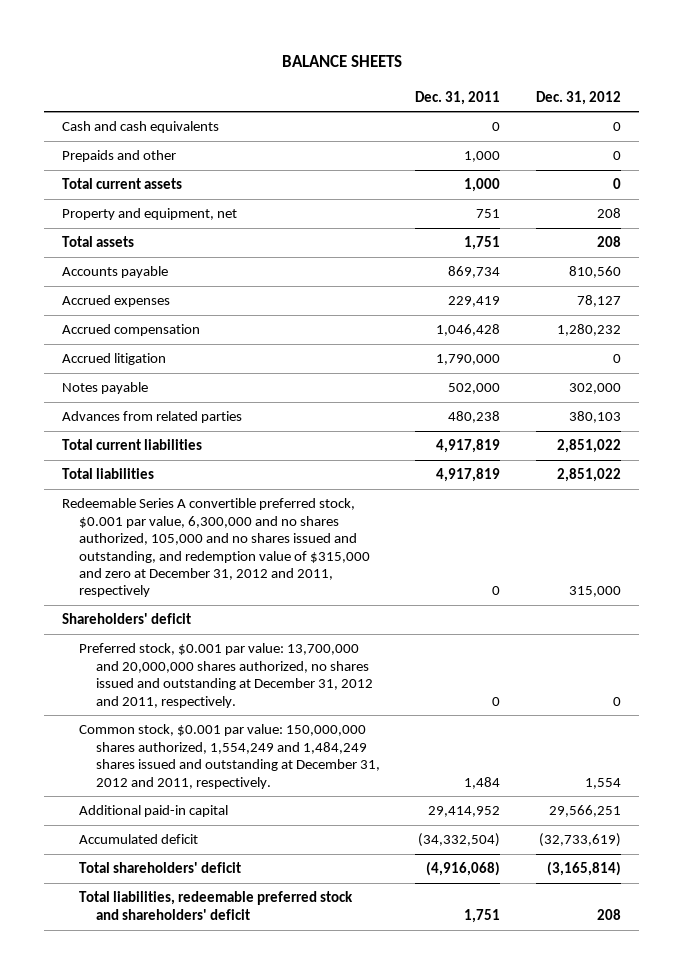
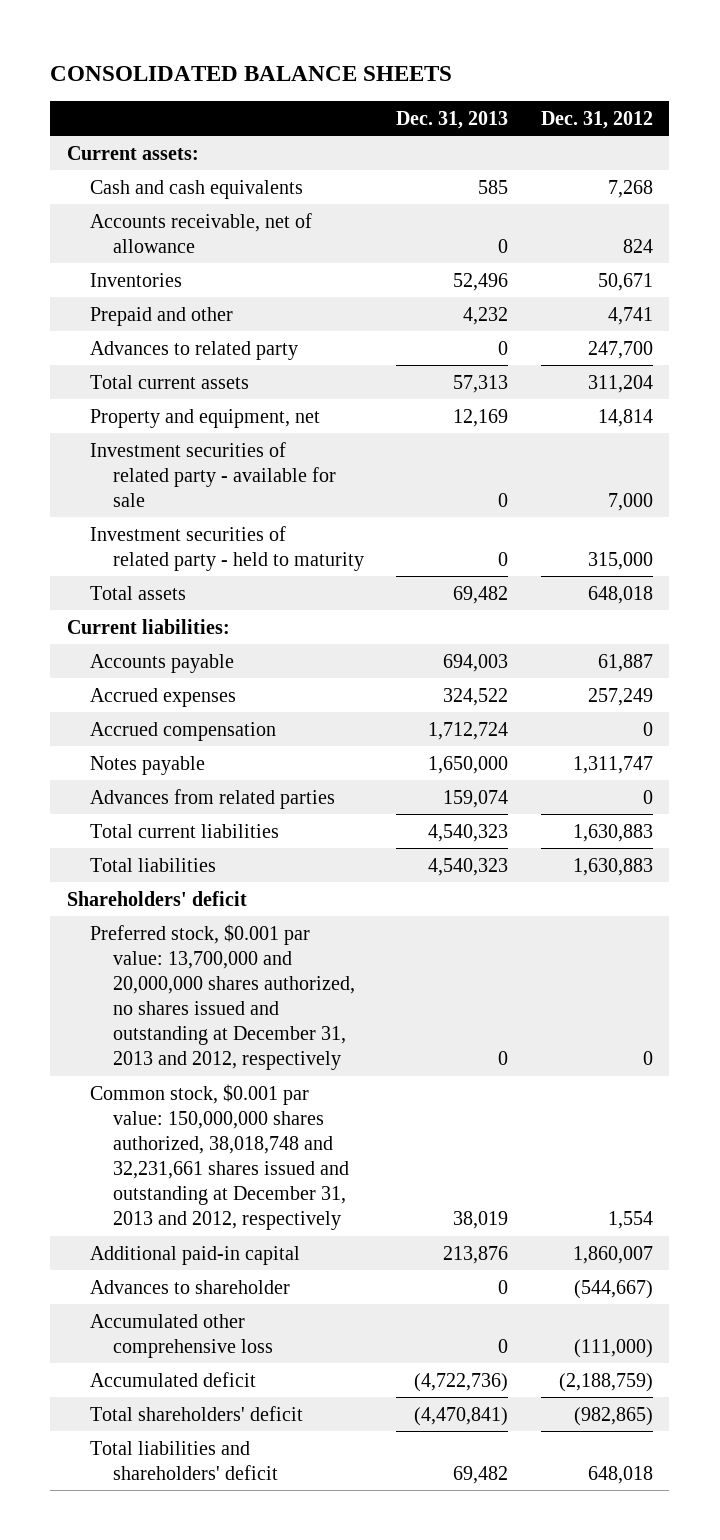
- BALANCE SHEETS
+ CONSOLIDATED BALANCE SHEETS
- | Dec. 31, 2011 | Dec. 31, 2012
+ | Dec. 31, 2013 | Dec. 31, 2012
- Cash and cash equivalents | 0 | 0
- Prepaids and other | 1,000 | 0
- Total current assets | 1,000 | 0
- Property and equipment, net | 751 | 208
- Total assets | 1,751 | 208
- Accounts payable | 869,734 | 810,560
- Accrued expenses | 229,419 | 78,127
- Accrued compensation | 1,046,428 | 1,280,232
- Accrued litigation | 1,790,000 | 0
- Notes payable | 502,000 | 302,000
- Advances from related parties | 480,238 | 380,103
- Total current liabilities | 4,917,819 | 2,851,022
- Total liabilities | 4,917,819 | 2,851,022
- Redeemable Series A convertible preferred stock, $0.001 par value, 6,300,000 and no shares authorized, 105,000 and no shares issued and outstanding, and redemption value of $315,000 and zero at December 31, 2012 and 2011, respectively | 0 | 315,000
+ Current assets:
+ Cash and cash equivalents | 585 | 7,268
+ Accounts receivable, net of allowance | 0 | 824
+ Inventories | 52,496 | 50,671
+ Prepaid and other | 4,232 | 4,741
+ Advances to related party | 0 | 247,700
+ Total current assets | 57,313 | 311,204
+ Property and equipment, net | 12,169 | 14,814
+ Investment securities of related party - available for sale | 0 | 7,000
+ Investment securities of related party - held to maturity | 0 | 315,000
+ Total assets | 69,482 | 648,018
+ Current liabilities:
+ Accounts payable | 694,003 | 61,887
+ Accrued expenses | 324,522 | 257,249
+ Accrued compensation | 1,712,724 | 0
+ Notes payable | 1,650,000 | 1,311,747
+ Advances from related parties | 159,074 | 0
+ Total current liabilities | 4,540,323 | 1,630,883
+ Total liabilities | 4,540,323 | 1,630,883
- Preferred stock, $0.001 par value: 13,700,000 and 20,000,000 shares authorized, no shares issued and outstanding at December 31, 2012 and 2011, respectively. | 0 | 0
- Common stock, $0.001 par value: 150,000,000 shares authorized, 1,554,249 and 1,484,249 shares issued and outstanding at December 31, 2012 and 2011, respectively. | 1,484 | 1,554
- Additional paid-in capital | 29,414,952 | 29,566,251
- Accumulated deficit | (34,332,504) | (32,733,619)
- Total shareholders' deficit | (4,916,068) | (3,165,814)
- Total liabilities, redeemable preferred stock and shareholders' deficit | 1,751 | 208
+ Preferred stock, $0.001 par value: 13,700,000 and 20,000,000 shares authorized, no shares issued and outstanding at December 31, 2013 and 2012, respectively | 0 | 0
+ Common stock, $0.001 par value: 150,000,000 shares authorized, 38,018,748 and 32,231,661 shares issued and outstanding at December 31, 2013 and 2012, respectively | 38,019 | 1,554
+ Additional paid-in capital | 213,876 | 1,860,007
+ Advances to shareholder | 0 | (544,667)
+ Accumulated other comprehensive loss | 0 | (111,000)
+ Accumulated deficit | (4,722,736) | (2,188,759)
+ Total shareholders' deficit | (4,470,841) | (982,865)
+ Total liabilities and shareholders' deficit | 69,482 | 648,018

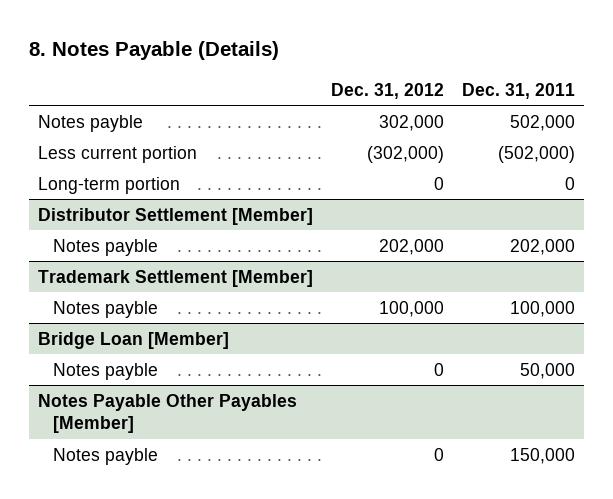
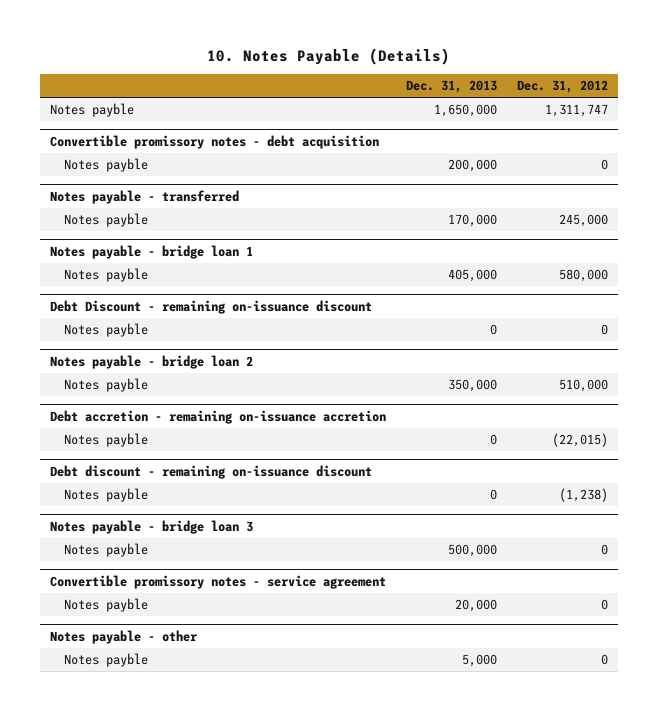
- 8. Notes Payable (Details)
+ 10. Notes Payable (Details)
- | Dec. 31, 2012 | Dec. 31, 2011
+ | Dec. 31, 2013 | Dec. 31, 2012
- Notes payble | 302,000 | 502,000
- Less current portion | (302,000) | (502,000)
- Long-term portion | 0 | 0
- Distributor Settlement [Member]
- Notes payble | 202,000 | 202,000
- Trademark Settlement [Member]
- Notes payble | 100,000 | 100,000
- Bridge Loan [Member]
+ Notes payble | 1,650,000 | 1,311,747
+ Convertible promissory notes - debt acquisition
- Notes Payable Other Payables [Member]
+ Notes payable - transferred
+ Notes payble | 170,000 | 245,000
+ Notes payable - bridge loan 1
+ Notes payble | 405,000 | 580,000
+ Debt Discount - remaining on-issuance discount
+ Notes payable - bridge loan 2
+ Notes payble | 350,000 | 510,000
+ Debt accretion - remaining on-issuance accretion
+ Notes payble | 0 | (22,015)
+ Debt discount - remaining on-issuance discount
+ Notes payble | 0 | (1,238)
+ Notes payable - bridge loan 3
+ Notes payble | 500,000 | 0
+ Convertible promissory notes - service agreement
+ Notes payble | 20,000 | 0
+ Notes payable - other
+ Notes payble | 5,000 | 0

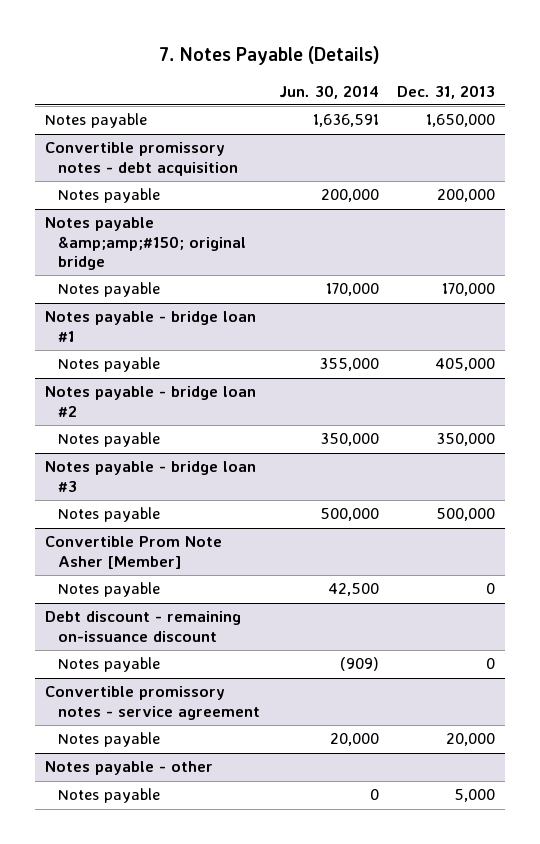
- 10. Notes Payable (Details)
+ 7. Notes Payable (Details)
- | Dec. 31, 2013 | Dec. 31, 2012
+ | Jun. 30, 2014 | Dec. 31, 2013
- Notes payble | 1,650,000 | 1,311,747
+ Notes payable | 1,636,591 | 1,650,000
@ Convertible promissory notes - debt acquisition
- Notes payble | 200,000 | 0
- Notes payable - transferred
- Notes payble | 170,000 | 245,000
- Notes payable - bridge loan 1
- Notes payble | 405,000 | 580,000
- Debt Discount - remaining on-issuance discount
- Notes payble | 0 | 0
- Notes payable - bridge loan 2
- Notes payble | 350,000 | 510,000
- Debt accretion - remaining on-issuance accretion
- Notes payble | 0 | (22,015)
@ Convertible promissory notes - debt acquisition
+ Notes payable | 200,000 | 200,000
+ Notes payable &amp;amp;#150; original bridge
+ Notes payable | 170,000 | 170,000
+ Notes payable - bridge loan #1
+ Notes payable | 355,000 | 405,000
+ Notes payable - bridge loan #2
+ Notes payable | 350,000 | 350,000
+ Notes payable - bridge loan #3
+ Notes payable | 500,000 | 500,000
+ Convertible Prom Note Asher [Member]
+ Notes payable | 42,500 | 0
@ Debt discount - remaining on-issuance discount
- Notes payble | 0 | (1,238)
- Notes payable - bridge loan 3
- Notes payble | 500,000 | 0
@ Debt discount - remaining on-issuance discount
+ Notes payable | (909) | 0
@ Convertible promissory notes - service agreement
- Notes payble | 20,000 | 0
+ Notes payable | 20,000 | 20,000
@ Notes payable - other
- Notes payble | 5,000 | 0
+ Notes payable | 0 | 5,000

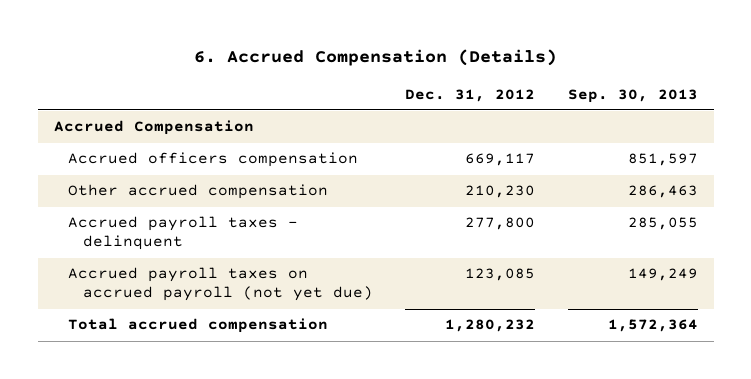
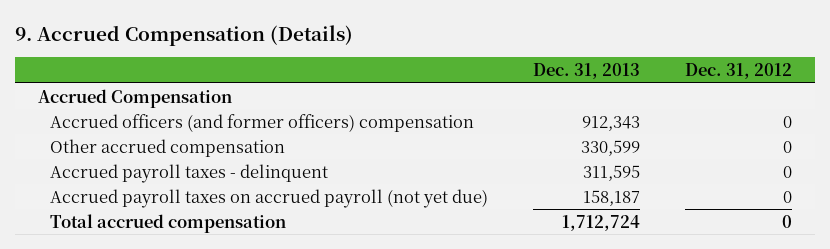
- 6. Accrued Compensation (Details)
+ 9. Accrued Compensation (Details)
- | Dec. 31, 2012 | Sep. 30, 2013
+ | Dec. 31, 2013 | Dec. 31, 2012
- Accrued officers compensation | 669,117 | 851,597
- Other accrued compensation | 210,230 | 286,463
- Accrued payroll taxes - delinquent | 277,800 | 285,055
- Accrued payroll taxes on accrued payroll (not yet due) | 123,085 | 149,249
- Total accrued compensation | 1,280,232 | 1,572,364
+ Accrued officers (and former officers) compensation | 912,343 | 0
+ Other accrued compensation | 330,599 | 0
+ Accrued payroll taxes - delinquent | 311,595 | 0
+ Accrued payroll taxes on accrued payroll (not yet due) | 158,187 | 0
+ Total accrued compensation | 1,712,724 | 0

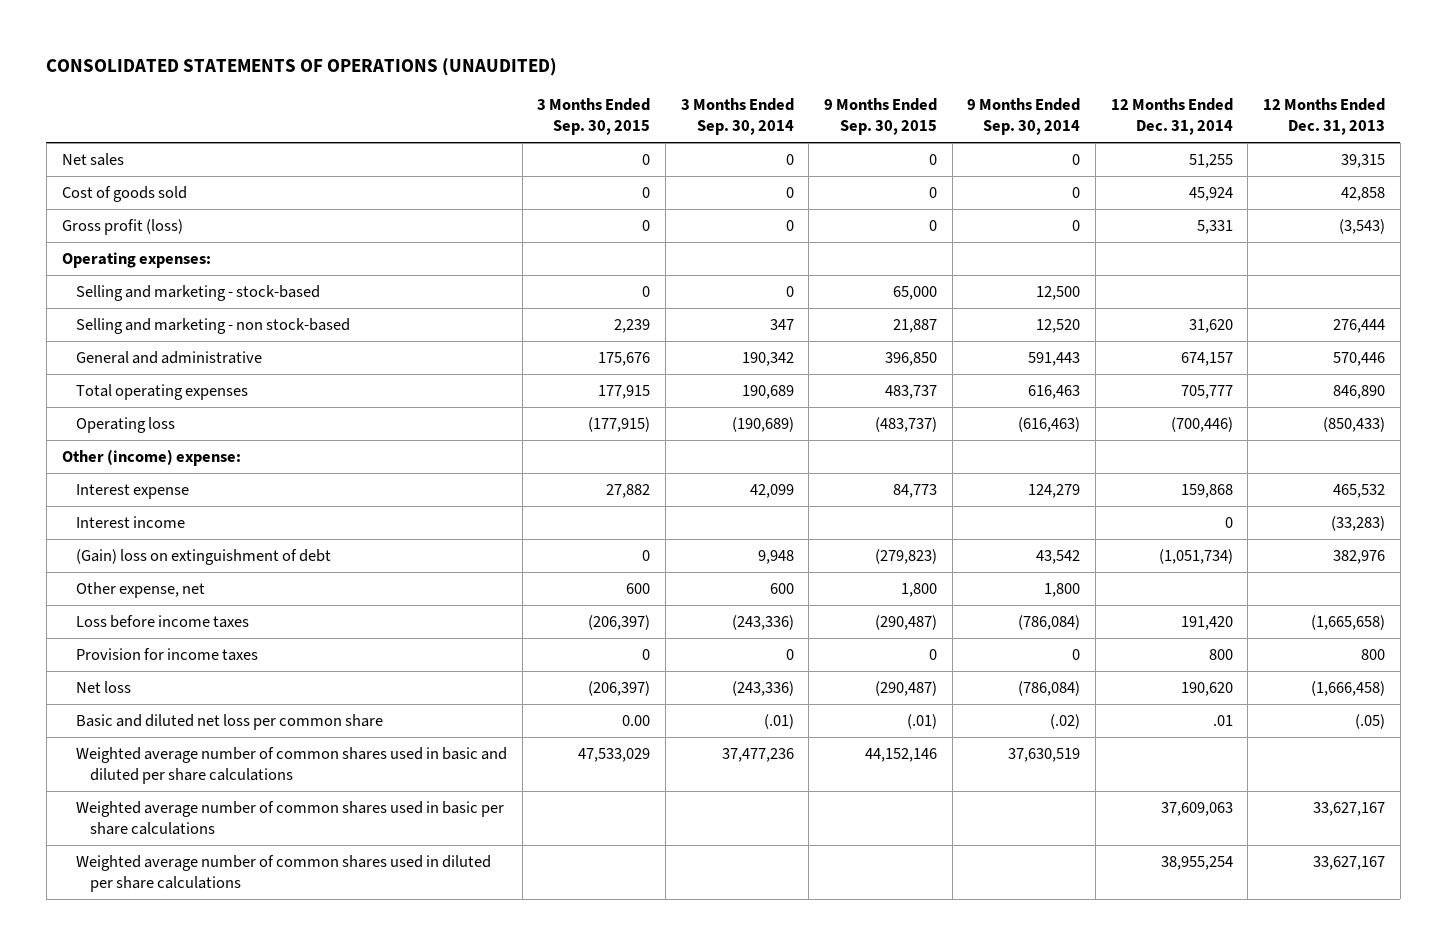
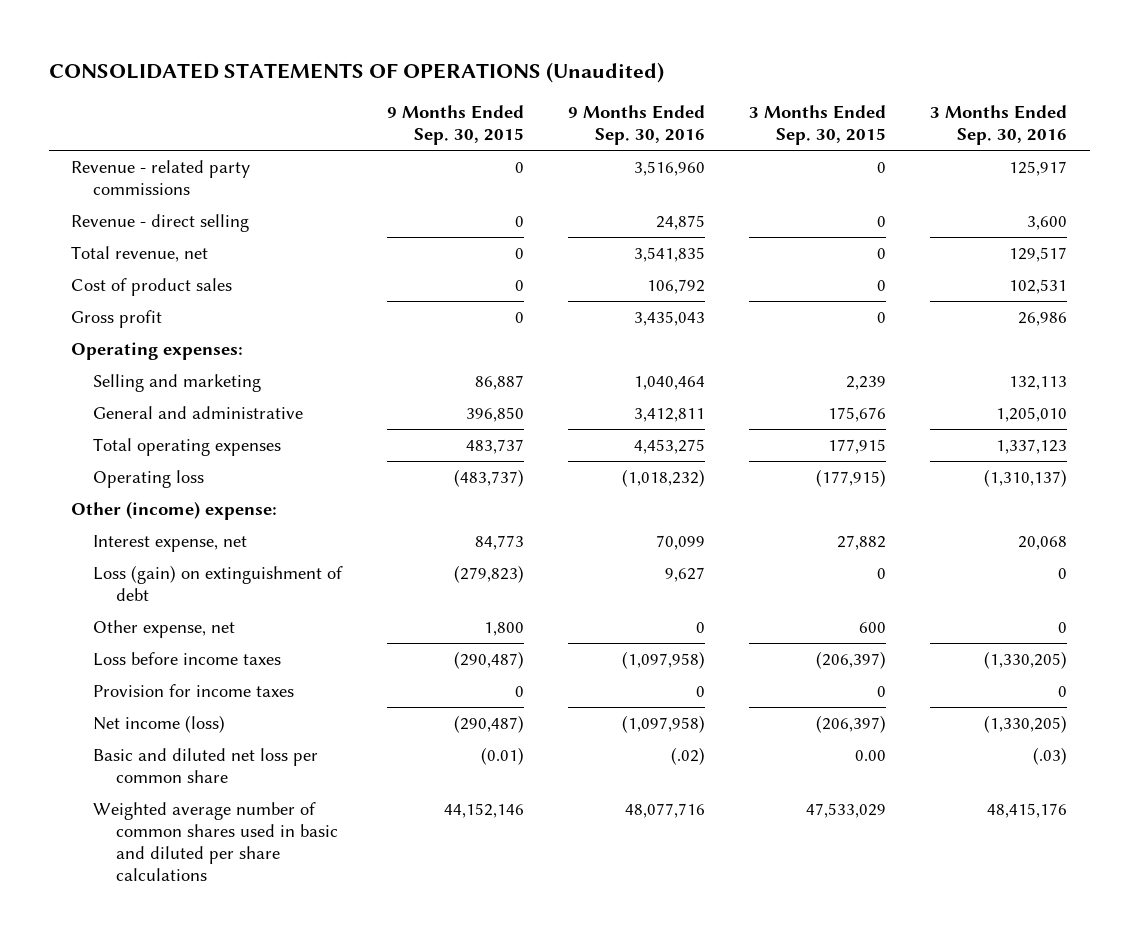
- CONSOLIDATED STATEMENTS OF OPERATIONS (UNAUDITED)
+ CONSOLIDATED STATEMENTS OF OPERATIONS (Unaudited)
- | 3 Months Ended Sep. 30, 2015 | 3 Months Ended Sep. 30, 2014 | 9 Months Ended Sep. 30, 2015 | 9 Months Ended Sep. 30, 2014 | 12 Months Ended Dec. 31, 2014 | 12 Months Ended Dec. 31, 2013
+ | 9 Months Ended Sep. 30, 2015 | 9 Months Ended Sep. 30, 2016 | 3 Months Ended Sep. 30, 2015 | 3 Months Ended Sep. 30, 2016
- Net sales | 0 | 0 | 0 | 0 | 51,255 | 39,315
- Cost of goods sold | 0 | 0 | 0 | 0 | 45,924 | 42,858
- Gross profit (loss) | 0 | 0 | 0 | 0 | 5,331 | (3,543)
+ Revenue - related party commissions | 0 | 3,516,960 | 0 | 125,917
+ Revenue - direct selling | 0 | 24,875 | 0 | 3,600
+ Total revenue, net | 0 | 3,541,835 | 0 | 129,517
+ Cost of product sales | 0 | 106,792 | 0 | 102,531
+ Gross profit | 0 | 3,435,043 | 0 | 26,986
- Selling and marketing - stock-based | 0 | 0 | 65,000 | 12,500 | |
- Selling and marketing - non stock-based | 2,239 | 347 | 21,887 | 12,520 | 31,620 | 276,444
+ Selling and marketing | 86,887 | 1,040,464 | 2,239 | 132,113
- Interest expense | 27,882 | 42,099 | 84,773 | 124,279 | 159,868 | 465,532
- Interest income | | | | | 0 | (33,283)
- (Gain) loss on extinguishment of debt | 0 | 9,948 | (279,823) | 43,542 | (1,051,734) | 382,976
+ Interest expense, net | 84,773 | 70,099 | 27,882 | 20,068
+ Loss (gain) on extinguishment of debt | (279,823) | 9,627 | 0 | 0
- Net loss | (206,397) | (243,336) | (290,487) | (786,084) | 190,620 | (1,666,458)
- Basic and diluted net loss per common share | 0.00 | (.01) | (.01) | (.02) | .01 | (.05)
+ Net income (loss) | (290,487) | (1,097,958) | (206,397) | (1,330,205)
+ Basic and diluted net loss per common share | (0.01) | (.02) | 0.00 | (.03)
- Weighted average number of common shares used in basic per share calculations | | | | | 37,609,063 | 33,627,167
- Weighted average number of common shares used in diluted per share calculations | | | | | 38,955,254 | 33,627,167

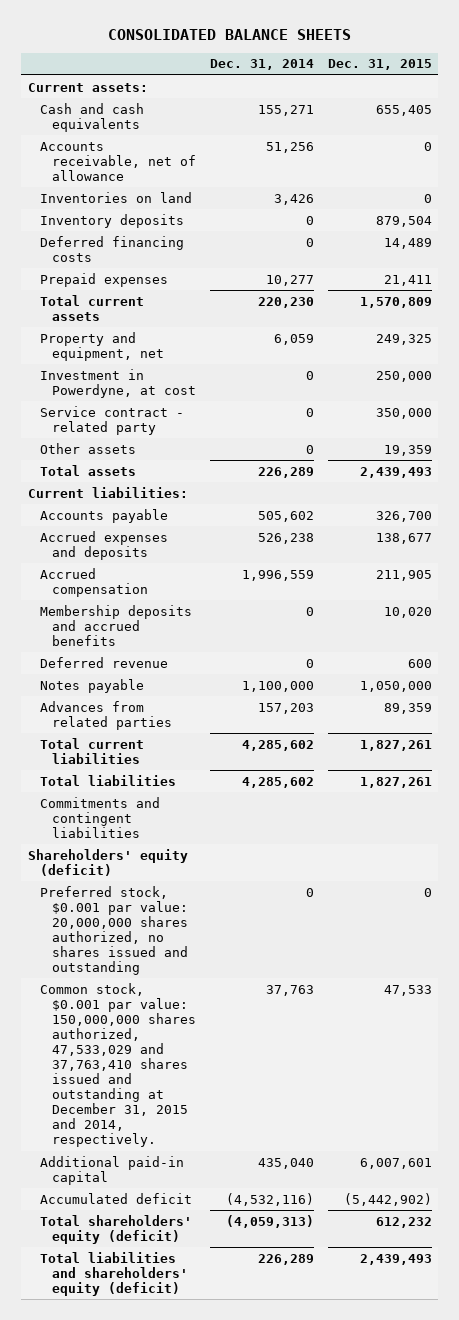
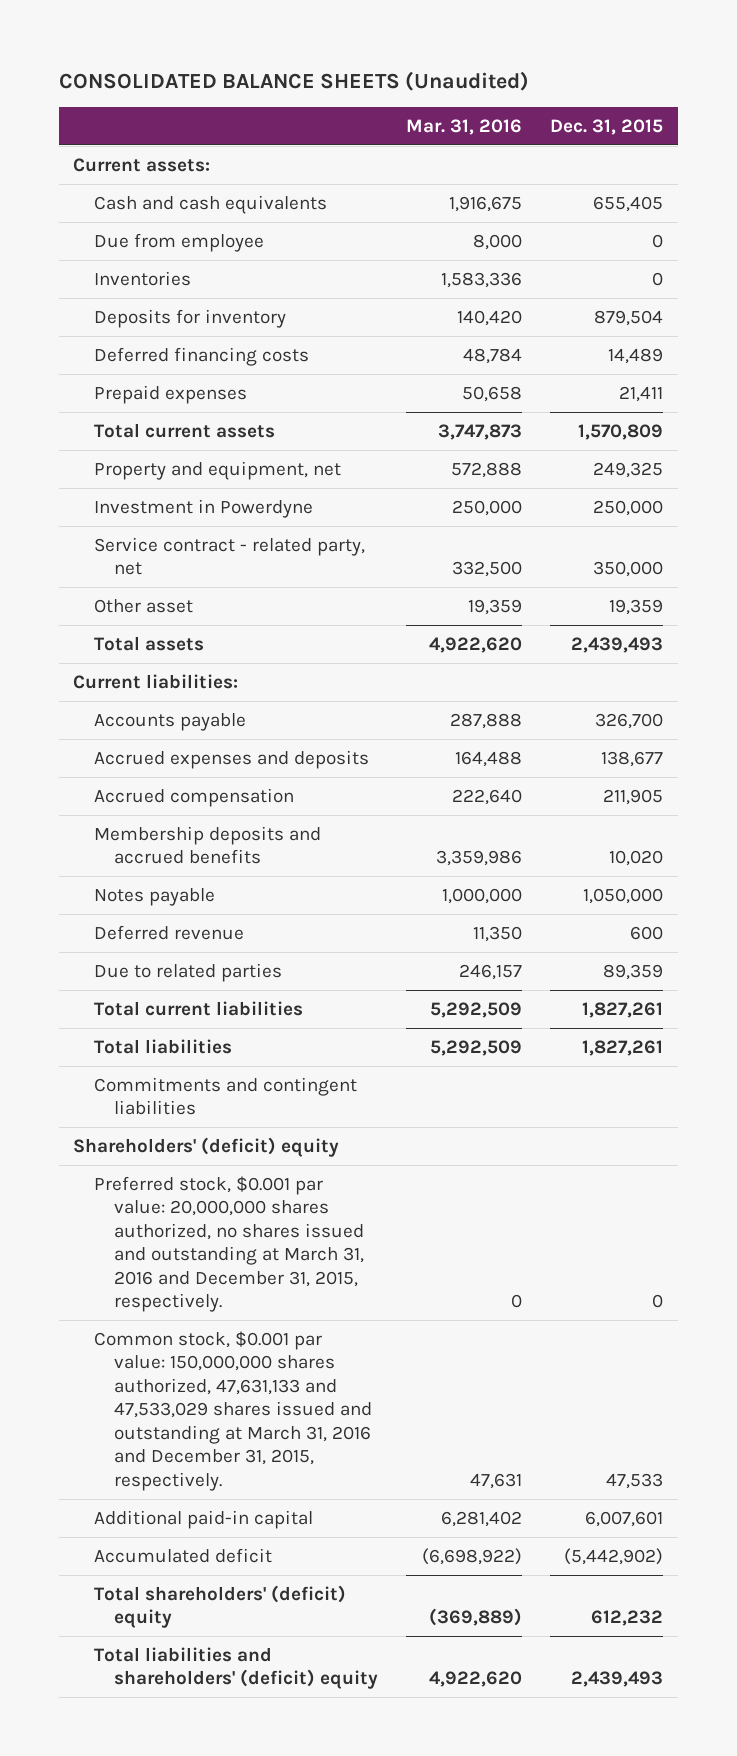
- CONSOLIDATED BALANCE SHEETS
+ CONSOLIDATED BALANCE SHEETS (Unaudited)
- | Dec. 31, 2014 | Dec. 31, 2015
+ | Mar. 31, 2016 | Dec. 31, 2015
- Accounts receivable, net of allowance | 51,256 | 0
- Inventories on land | 3,426 | 0
- Inventory deposits | 0 | 879,504
+ Due from employee | 8,000 | 0
+ Inventories | 1,583,336 | 0
+ Deposits for inventory | 140,420 | 879,504
- Investment in Powerdyne, at cost | 0 | 250,000
- Service contract - related party | 0 | 350,000
- Other assets | 0 | 19,359
+ Investment in Powerdyne | 250,000 | 250,000
+ Service contract - related party, net | 332,500 | 350,000
+ Other asset | 19,359 | 19,359
- Advances from related parties | 157,203 | 89,359
moved down: Deferred revenue | 11,350 | 600
+ Due to related parties | 246,157 | 89,359
- Shareholders' equity (deficit)
- Preferred stock, $0.001 par value: 20,000,000 shares authorized, no shares issued and outstanding | 0 | 0
- Common stock, $0.001 par value: 150,000,000 shares authorized, 47,533,029 and 37,763,410 shares issued and outstanding at December 31, 2015 and 2014, respectively. | 37,763 | 47,533
+ Shareholders' (deficit) equity
+ Preferred stock, $0.001 par value: 20,000,000 shares authorized, no shares issued and outstanding at March 31, 2016 and December 31, 2015, respectively. | 0 | 0
+ Common stock, $0.001 par value: 150,000,000 shares authorized, 47,631,133 and 47,533,029 shares issued and outstanding at March 31, 2016 and December 31, 2015, respectively. | 47,631 | 47,533
- Total shareholders' equity (deficit) | (4,059,313) | 612,232
- Total liabilities and shareholders' equity (deficit) | 226,289 | 2,439,493
+ Total shareholders' (deficit) equity | (369,889) | 612,232
+ Total liabilities and shareholders' (deficit) equity | 4,922,620 | 2,439,493

